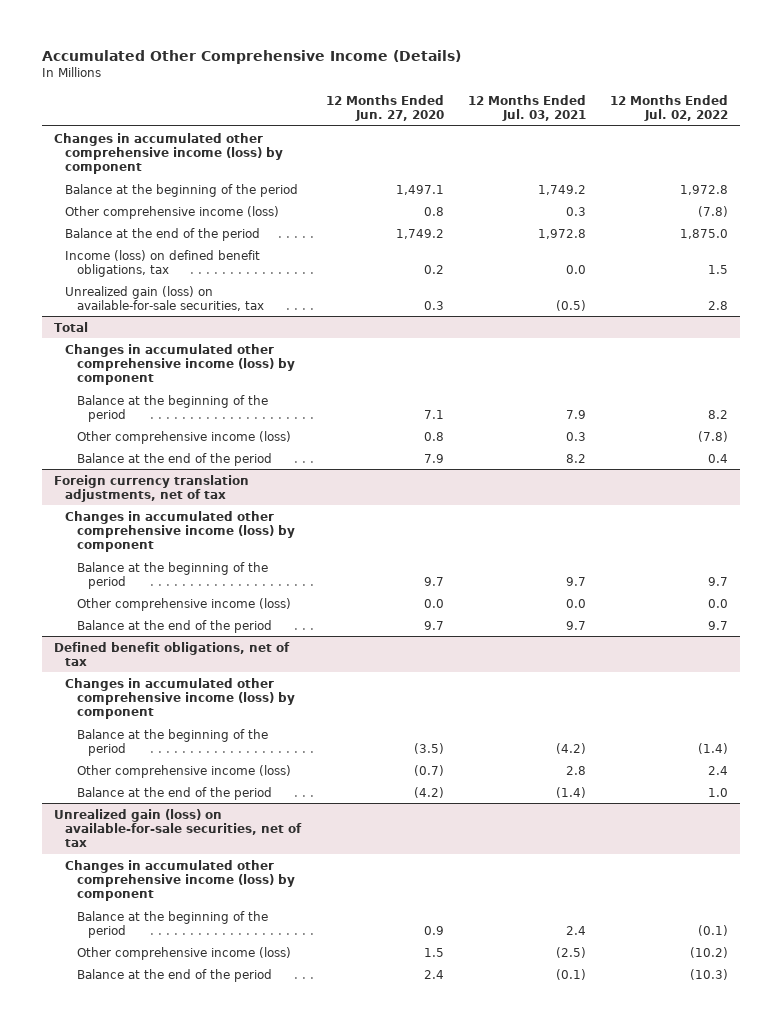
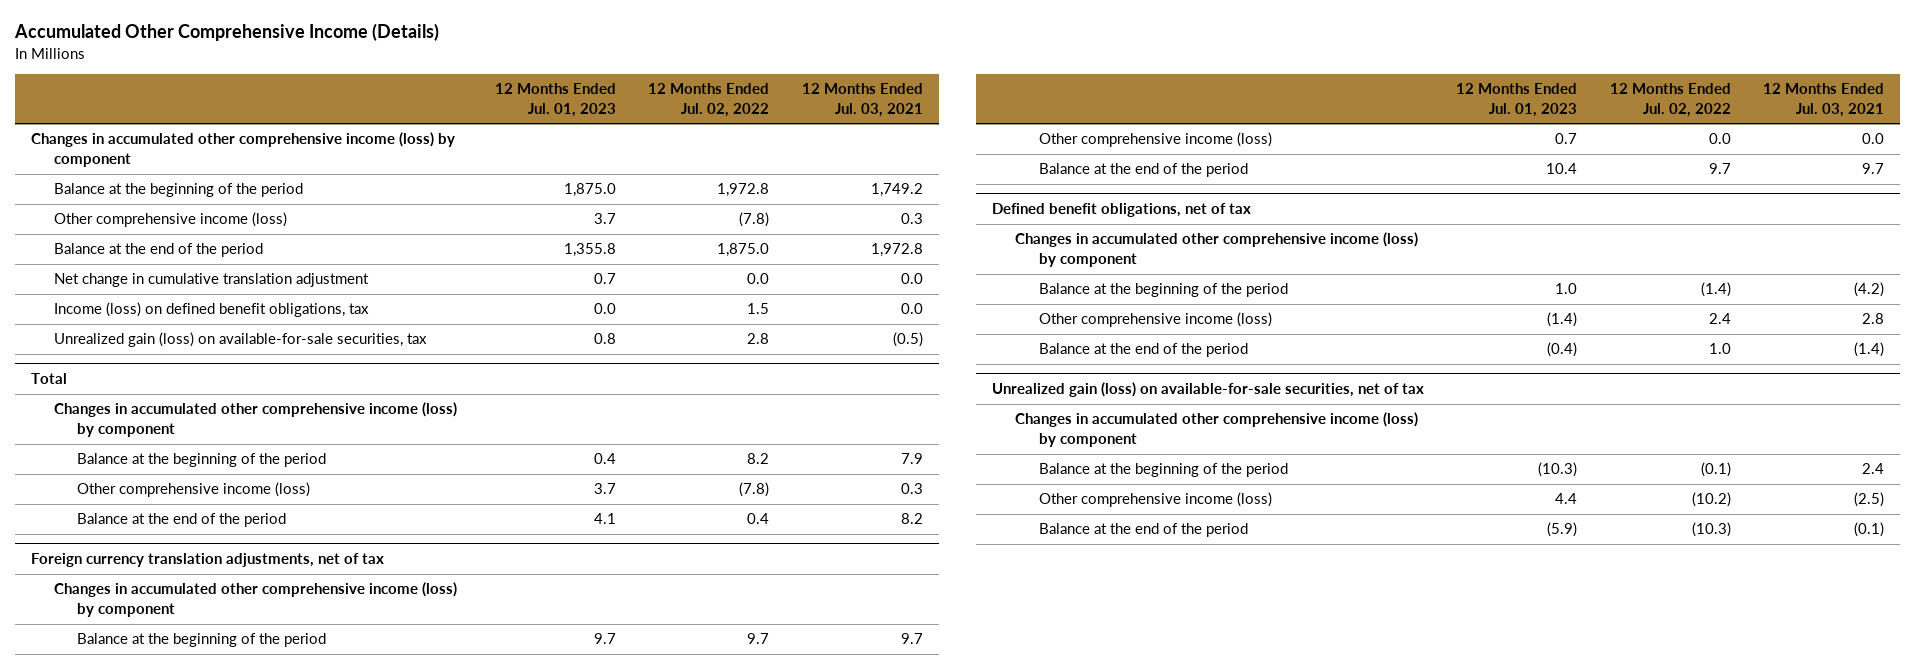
- | 12 Months Ended Jun. 27, 2020 | 12 Months Ended Jul. 03, 2021 | 12 Months Ended Jul. 02, 2022
+ | 12 Months Ended Jul. 01, 2023 | 12 Months Ended Jul. 02, 2022 | 12 Months Ended Jul. 03, 2021
+ Net change in cumulative translation adjustment | 0.7 | 0.0 | 0.0

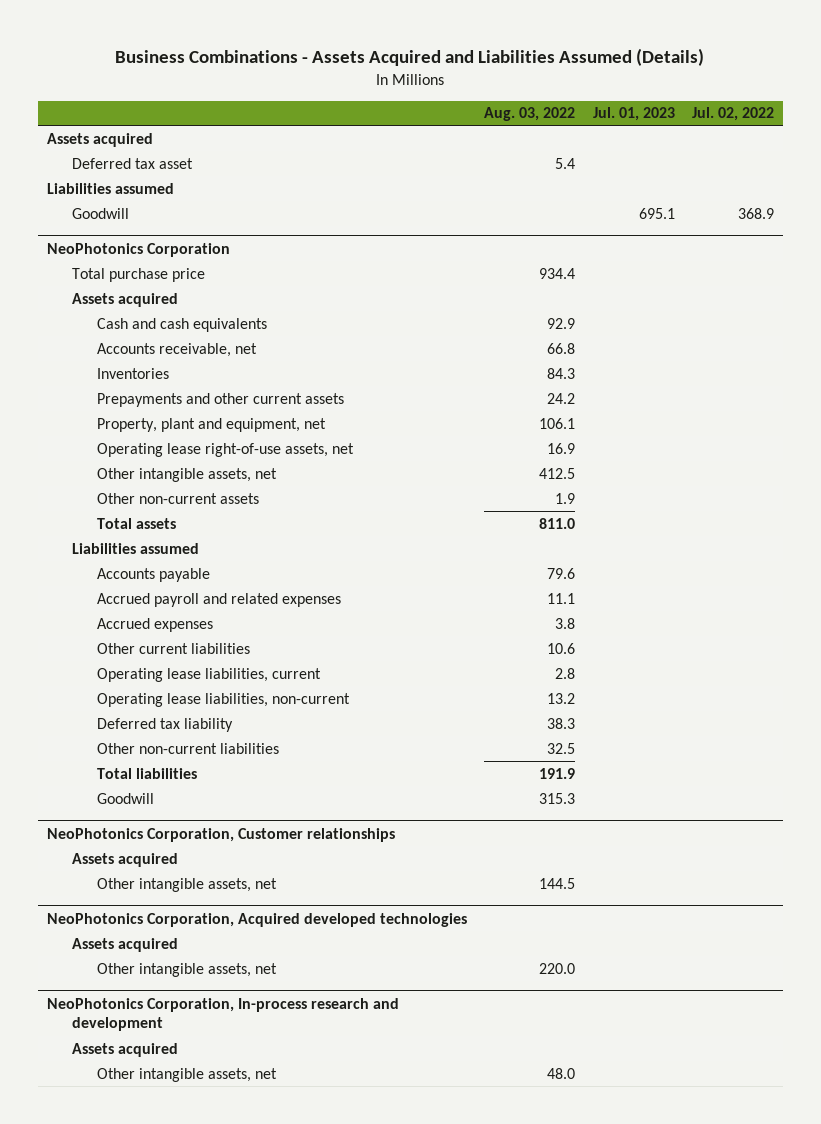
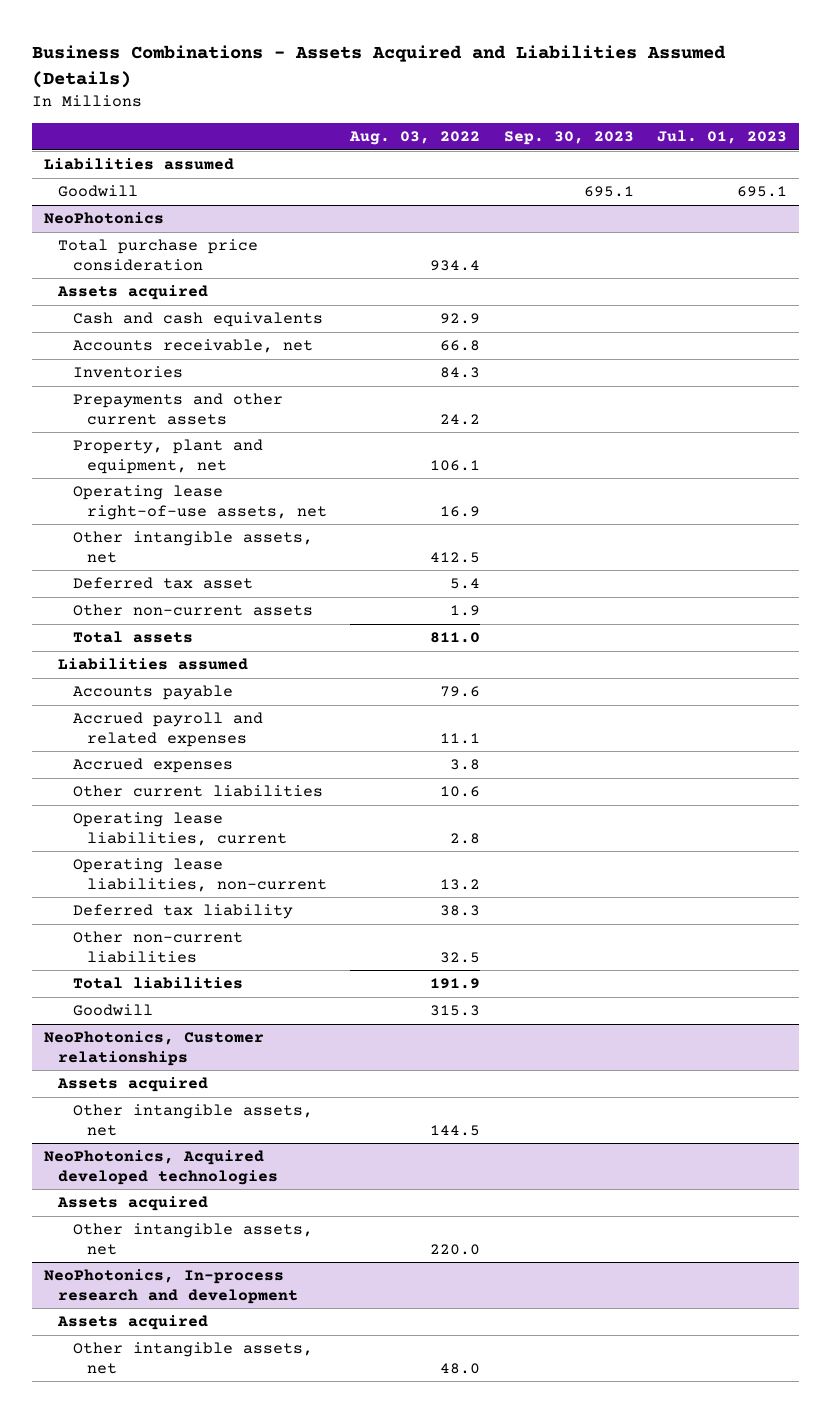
- | Aug. 03, 2022 | Jul. 01, 2023 | Jul. 02, 2022
+ | Aug. 03, 2022 | Sep. 30, 2023 | Jul. 01, 2023
- Assets acquired
- Deferred tax asset | 5.4 | |
- NeoPhotonics Corporation
- Total purchase price | 934.4 | |
+ NeoPhotonics
+ Total purchase price consideration | 934.4 | |
+ Deferred tax asset | 5.4 | |
- NeoPhotonics Corporation, Customer relationships
+ NeoPhotonics, Customer relationships
- NeoPhotonics Corporation, Acquired developed technologies
+ NeoPhotonics, Acquired developed technologies
- NeoPhotonics Corporation, In-process research and development
+ NeoPhotonics, In-process research and development

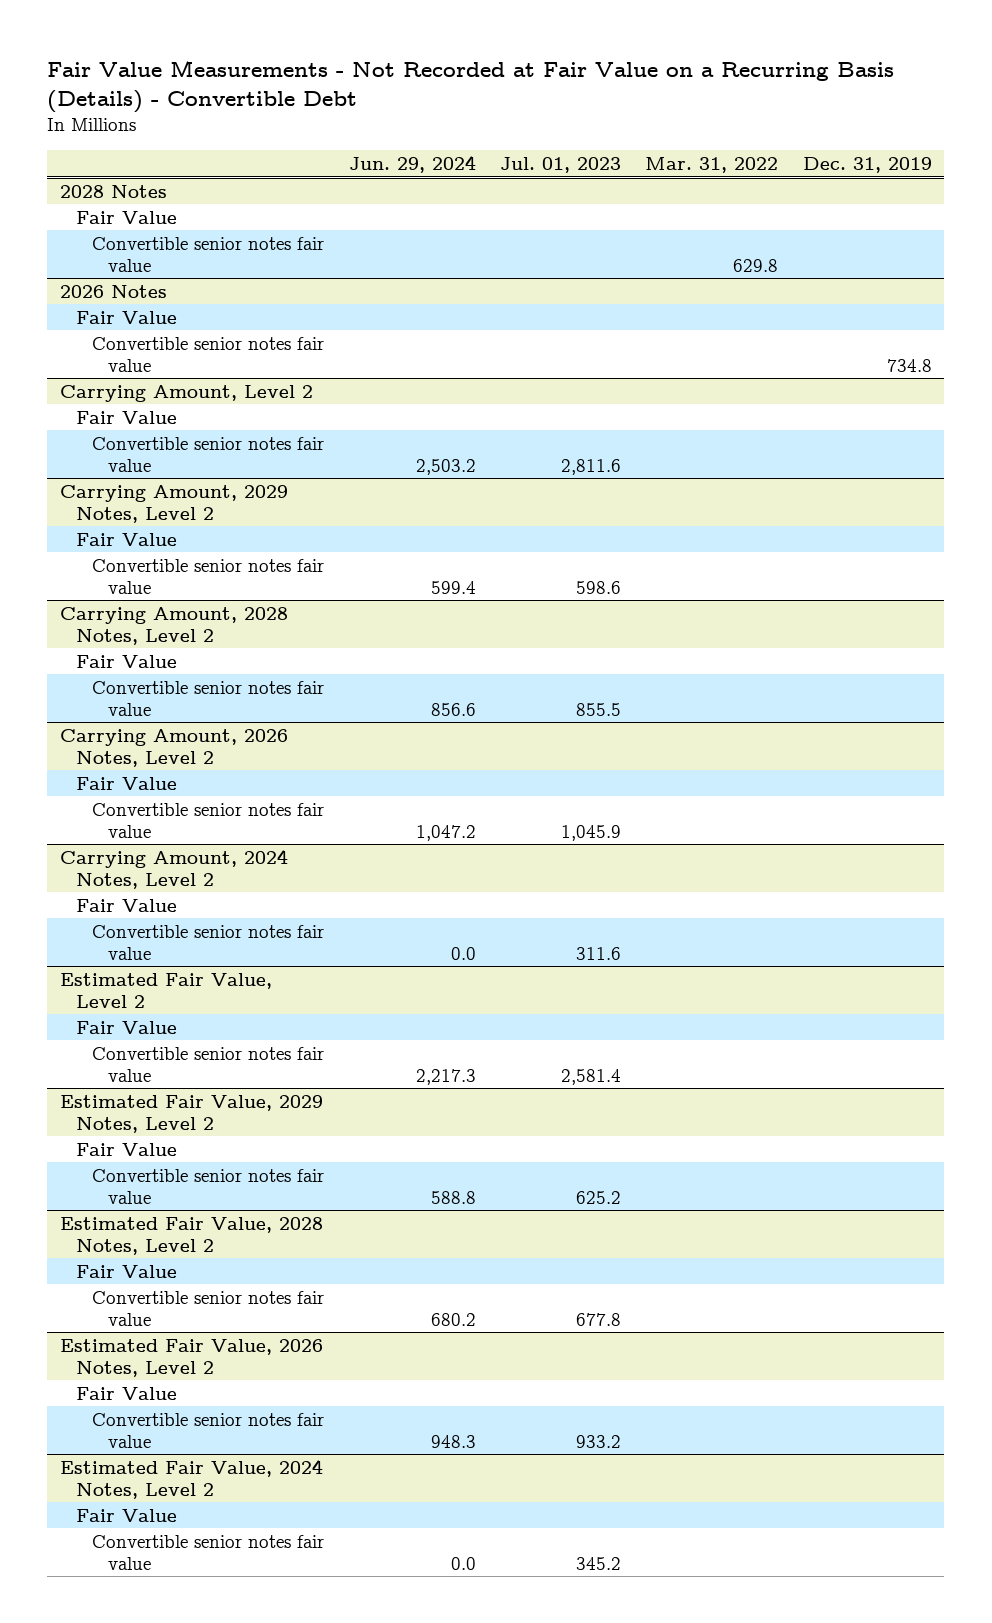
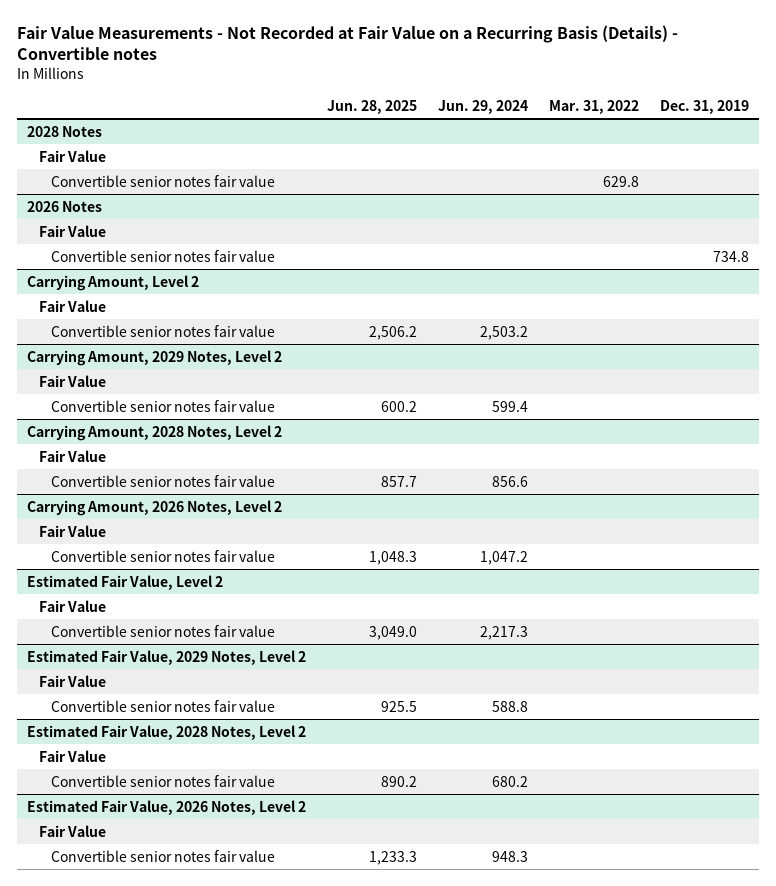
- Fair Value Measurements - Not Recorded at Fair Value on a Recurring Basis (Details) - Convertible Debt
+ Fair Value Measurements - Not Recorded at Fair Value on a Recurring Basis (Details) - Convertible notes
- | Jun. 29, 2024 | Jul. 01, 2023 | Mar. 31, 2022 | Dec. 31, 2019
+ | Jun. 28, 2025 | Jun. 29, 2024 | Mar. 31, 2022 | Dec. 31, 2019
- Carrying Amount, 2024 Notes, Level 2
- Fair Value
- Convertible senior notes fair value | 0.0 | 311.6 | |
- Estimated Fair Value, 2024 Notes, Level 2
- Fair Value
- Convertible senior notes fair value | 0.0 | 345.2 | |

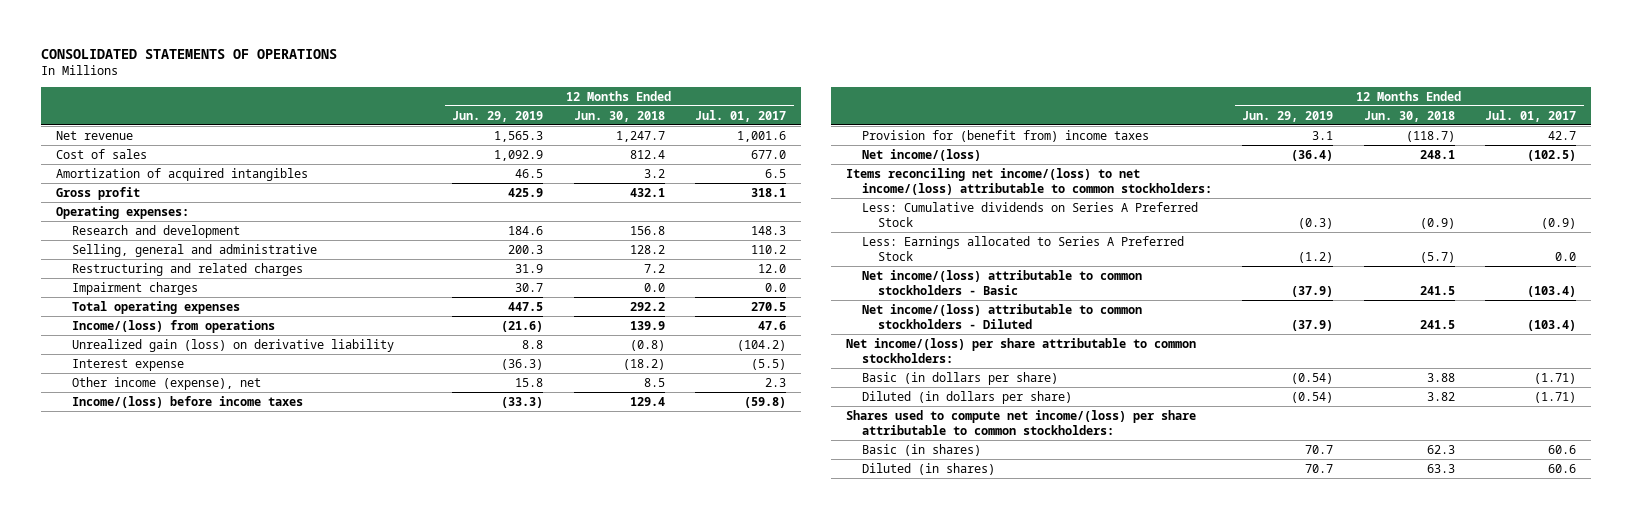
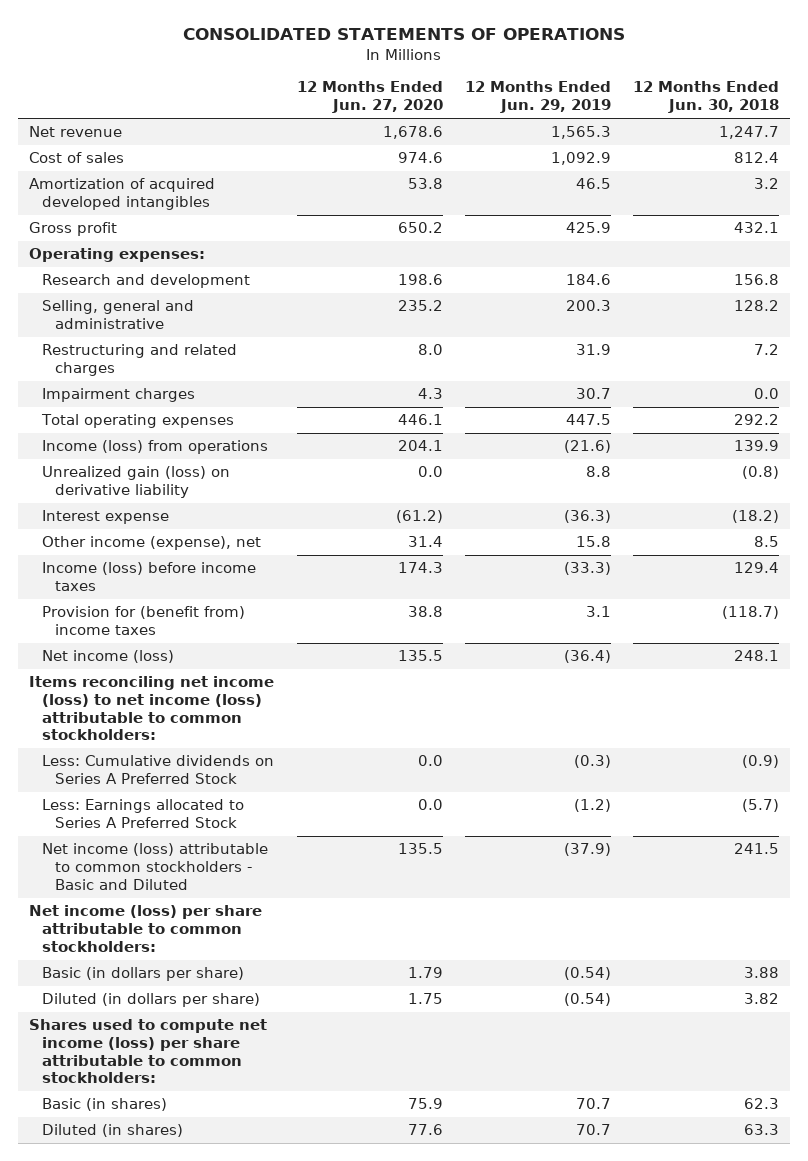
- | 12 Months Ended Jun. 29, 2019 | 12 Months Ended Jun. 30, 2018 | 12 Months Ended Jul. 01, 2017
+ | 12 Months Ended Jun. 27, 2020 | 12 Months Ended Jun. 29, 2019 | 12 Months Ended Jun. 30, 2018
- Amortization of acquired intangibles | 46.5 | 3.2 | 6.5
+ Amortization of acquired developed intangibles | 53.8 | 46.5 | 3.2
- Income/(loss) from operations | (21.6) | 139.9 | 47.6
+ Income (loss) from operations | 204.1 | (21.6) | 139.9
- Income/(loss) before income taxes | (33.3) | 129.4 | (59.8)
+ Income (loss) before income taxes | 174.3 | (33.3) | 129.4
- Net income/(loss) | (36.4) | 248.1 | (102.5)
- Items reconciling net income/(loss) to net income/(loss) attributable to common stockholders:
+ Net income (loss) | 135.5 | (36.4) | 248.1
+ Items reconciling net income (loss) to net income (loss) attributable to common stockholders:
- Net income/(loss) attributable to common stockholders - Basic | (37.9) | 241.5 | (103.4)
- Net income/(loss) attributable to common stockholders - Diluted | (37.9) | 241.5 | (103.4)
- Net income/(loss) per share attributable to common stockholders:
+ Net income (loss) attributable to common stockholders - Basic and Diluted | 135.5 | (37.9) | 241.5
+ Net income (loss) per share attributable to common stockholders:
- Shares used to compute net income/(loss) per share attributable to common stockholders:
+ Shares used to compute net income (loss) per share attributable to common stockholders:

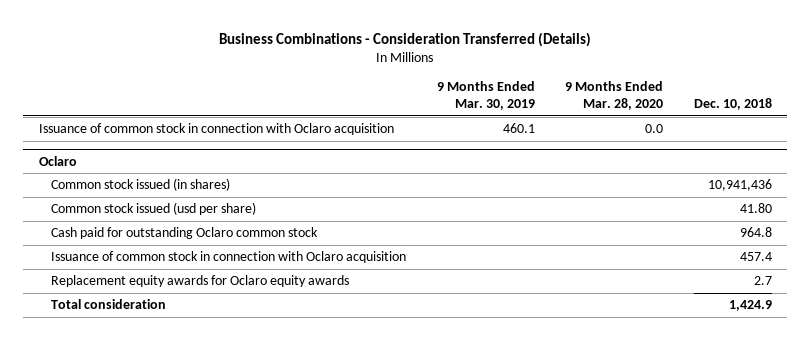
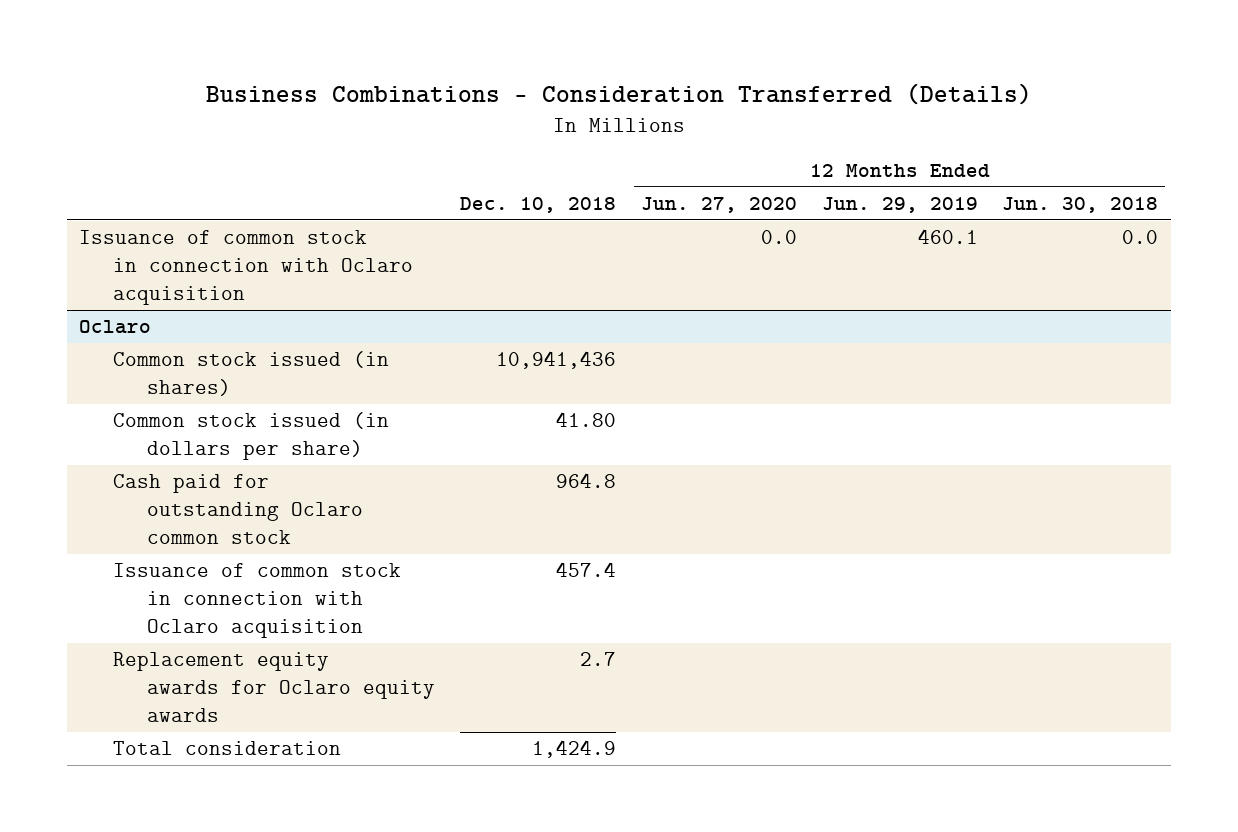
- | 9 Months Ended Mar. 30, 2019 | 9 Months Ended Mar. 28, 2020 | Dec. 10, 2018
+ | Dec. 10, 2018 | 12 Months Ended Jun. 27, 2020 | 12 Months Ended Jun. 29, 2019 | 12 Months Ended Jun. 30, 2018
@ Oclaro
- Common stock issued (usd per share) | | | 41.80
+ Common stock issued (in dollars per share) | 41.80 | | |

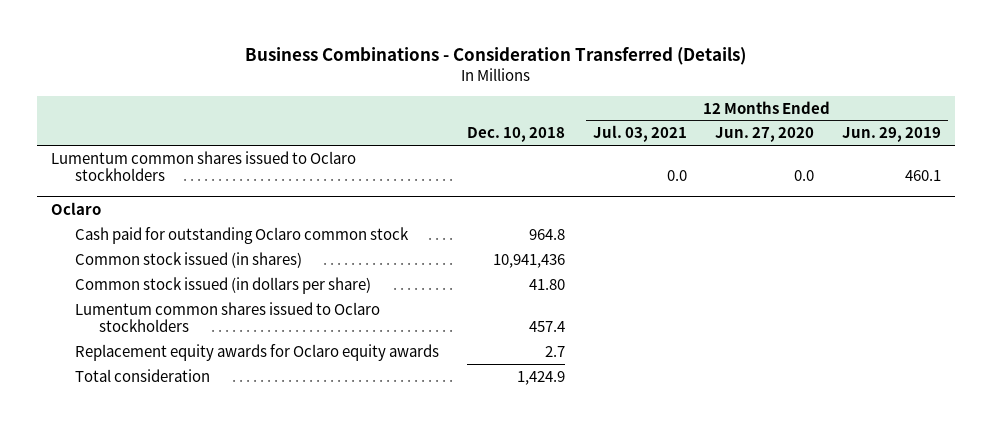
- | Dec. 10, 2018 | 12 Months Ended Jun. 27, 2020 | 12 Months Ended Jun. 29, 2019 | 12 Months Ended Jun. 30, 2018
+ | Dec. 10, 2018 | 12 Months Ended Jul. 03, 2021 | 12 Months Ended Jun. 27, 2020 | 12 Months Ended Jun. 29, 2019
- Issuance of common stock in connection with Oclaro acquisition | | 0.0 | 460.1 | 0.0
+ Lumentum common shares issued to Oclaro stockholders | | 0.0 | 0.0 | 460.1
@ Oclaro
moved up: Cash paid for outstanding Oclaro common stock | 964.8 | | |
- Issuance of common stock in connection with Oclaro acquisition | 457.4 | | |
+ Lumentum common shares issued to Oclaro stockholders | 457.4 | | |

